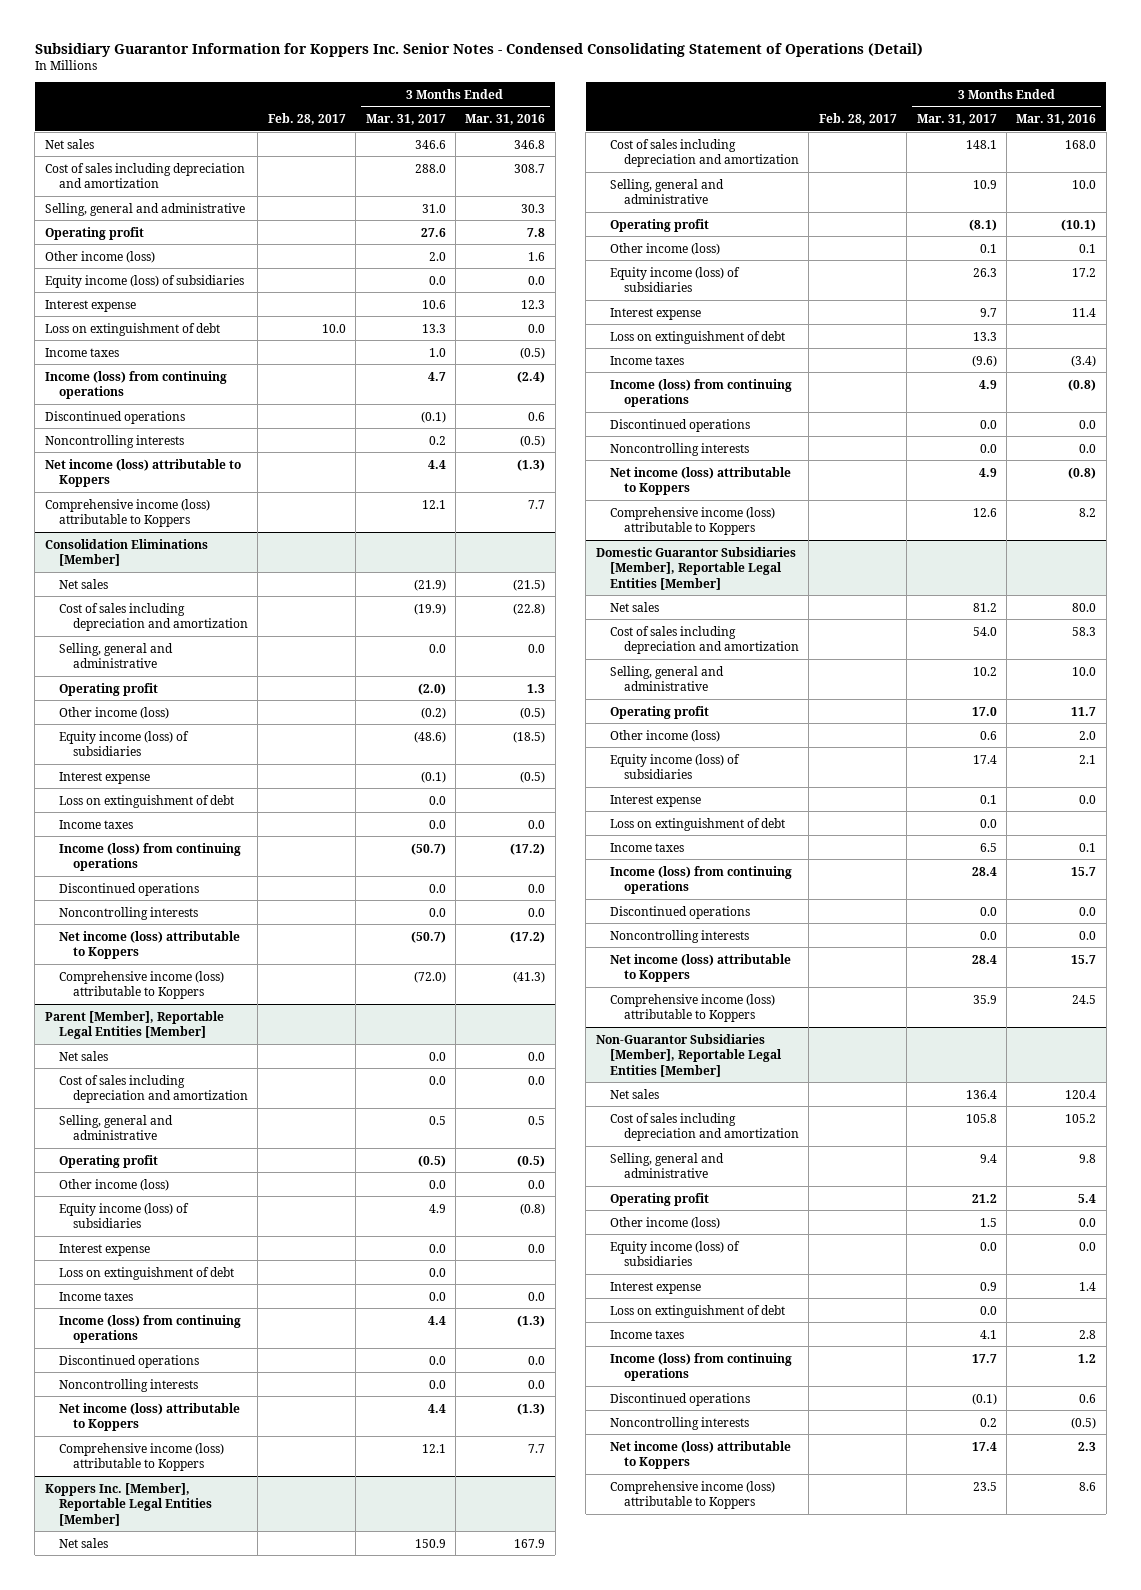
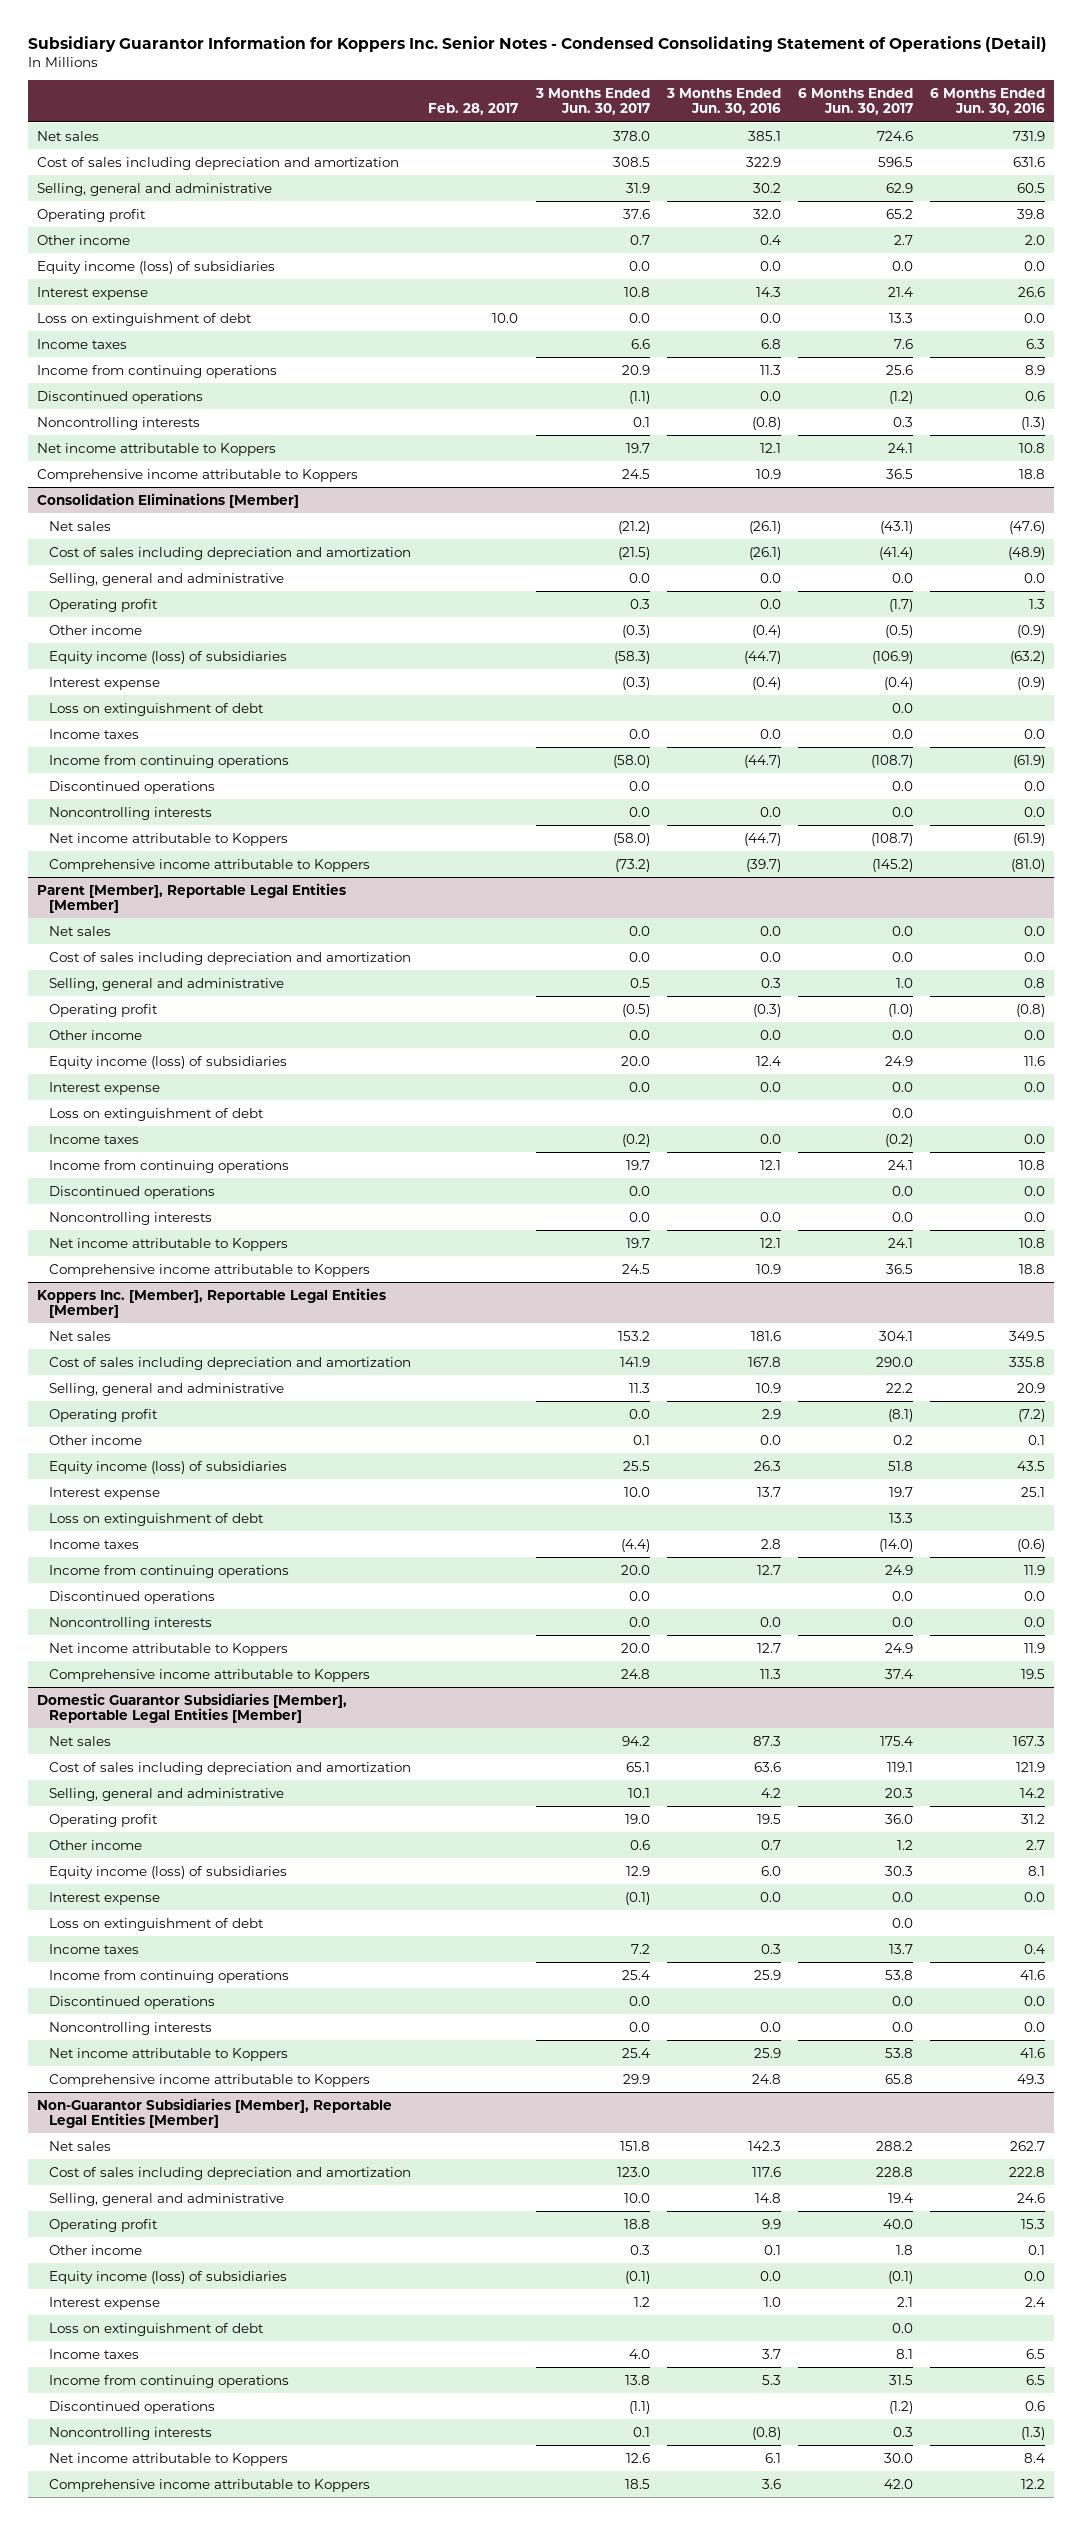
- | Feb. 28, 2017 | 3 Months Ended Mar. 31, 2017 | 3 Months Ended Mar. 31, 2016
+ | Feb. 28, 2017 | 3 Months Ended Jun. 30, 2017 | 3 Months Ended Jun. 30, 2016 | 6 Months Ended Jun. 30, 2017 | 6 Months Ended Jun. 30, 2016
- Other income (loss) | | 2.0 | 1.6
+ Other income | | 0.7 | 0.4 | 2.7 | 2.0
- Income (loss) from continuing operations | | 4.7 | (2.4)
+ Income from continuing operations | | 20.9 | 11.3 | 25.6 | 8.9
- Net income (loss) attributable to Koppers | | 4.4 | (1.3)
- Comprehensive income (loss) attributable to Koppers | | 12.1 | 7.7
+ Net income attributable to Koppers | | 19.7 | 12.1 | 24.1 | 10.8
+ Comprehensive income attributable to Koppers | | 24.5 | 10.9 | 36.5 | 18.8
@ Consolidation Eliminations [Member]
- Other income (loss) | | (0.2) | (0.5)
+ Other income | | (0.3) | (0.4) | (0.5) | (0.9)
- Income (loss) from continuing operations | | (50.7) | (17.2)
+ Income from continuing operations | | (58.0) | (44.7) | (108.7) | (61.9)
- Net income (loss) attributable to Koppers | | (50.7) | (17.2)
- Comprehensive income (loss) attributable to Koppers | | (72.0) | (41.3)
+ Net income attributable to Koppers | | (58.0) | (44.7) | (108.7) | (61.9)
+ Comprehensive income attributable to Koppers | | (73.2) | (39.7) | (145.2) | (81.0)
@ Parent [Member], Reportable Legal Entities [Member]
- Other income (loss) | | 0.0 | 0.0
+ Other income | | 0.0 | 0.0 | 0.0 | 0.0
- Income (loss) from continuing operations | | 4.4 | (1.3)
+ Income from continuing operations | | 19.7 | 12.1 | 24.1 | 10.8
- Net income (loss) attributable to Koppers | | 4.4 | (1.3)
- Comprehensive income (loss) attributable to Koppers | | 12.1 | 7.7
+ Net income attributable to Koppers | | 19.7 | 12.1 | 24.1 | 10.8
+ Comprehensive income attributable to Koppers | | 24.5 | 10.9 | 36.5 | 18.8
@ Koppers Inc. [Member], Reportable Legal Entities [Member]
- Other income (loss) | | 0.1 | 0.1
+ Other income | | 0.1 | 0.0 | 0.2 | 0.1
- Income (loss) from continuing operations | | 4.9 | (0.8)
+ Income from continuing operations | | 20.0 | 12.7 | 24.9 | 11.9
- Net income (loss) attributable to Koppers | | 4.9 | (0.8)
- Comprehensive income (loss) attributable to Koppers | | 12.6 | 8.2
+ Net income attributable to Koppers | | 20.0 | 12.7 | 24.9 | 11.9
+ Comprehensive income attributable to Koppers | | 24.8 | 11.3 | 37.4 | 19.5
@ Domestic Guarantor Subsidiaries [Member], Reportable Legal Entities [Member]
- Other income (loss) | | 0.6 | 2.0
+ Other income | | 0.6 | 0.7 | 1.2 | 2.7
- Income (loss) from continuing operations | | 28.4 | 15.7
+ Income from continuing operations | | 25.4 | 25.9 | 53.8 | 41.6
- Net income (loss) attributable to Koppers | | 28.4 | 15.7
- Comprehensive income (loss) attributable to Koppers | | 35.9 | 24.5
+ Net income attributable to Koppers | | 25.4 | 25.9 | 53.8 | 41.6
+ Comprehensive income attributable to Koppers | | 29.9 | 24.8 | 65.8 | 49.3
@ Non-Guarantor Subsidiaries [Member], Reportable Legal Entities [Member]
- Other income (loss) | | 1.5 | 0.0
+ Other income | | 0.3 | 0.1 | 1.8 | 0.1
- Income (loss) from continuing operations | | 17.7 | 1.2
+ Income from continuing operations | | 13.8 | 5.3 | 31.5 | 6.5
- Net income (loss) attributable to Koppers | | 17.4 | 2.3
- Comprehensive income (loss) attributable to Koppers | | 23.5 | 8.6
+ Net income attributable to Koppers | | 12.6 | 6.1 | 30.0 | 8.4
+ Comprehensive income attributable to Koppers | | 18.5 | 3.6 | 42.0 | 12.2

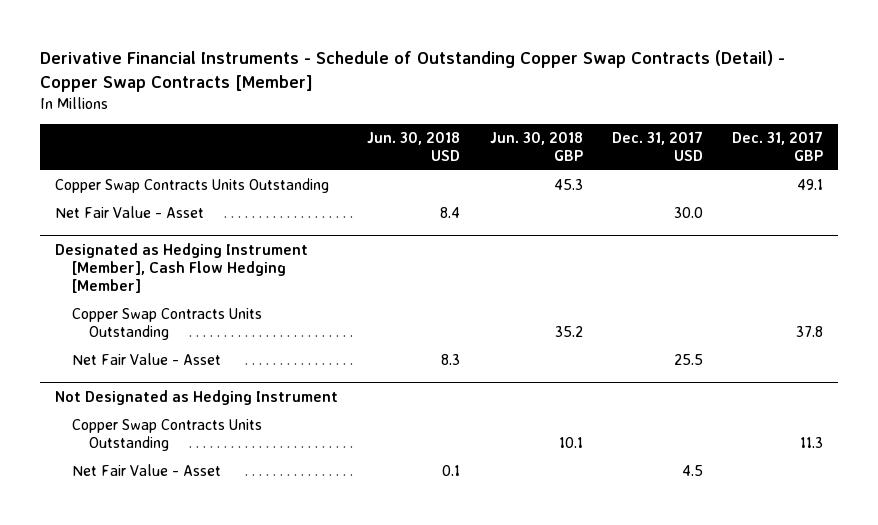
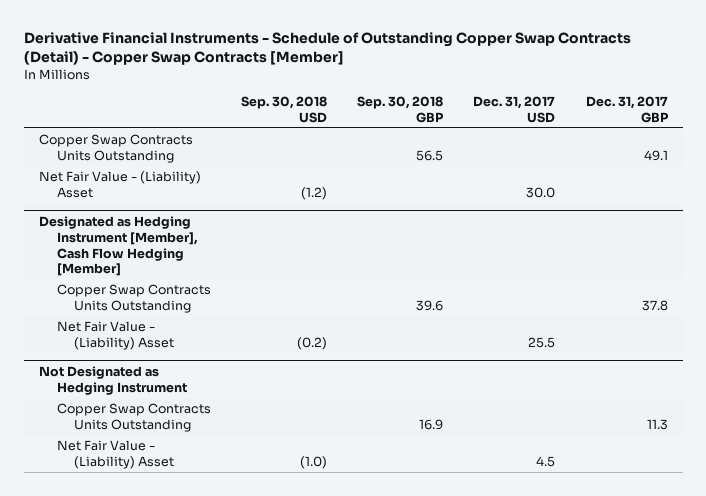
- | Jun. 30, 2018 USD | Jun. 30, 2018 GBP | Dec. 31, 2017 USD | Dec. 31, 2017 GBP
+ | Sep. 30, 2018 USD | Sep. 30, 2018 GBP | Dec. 31, 2017 USD | Dec. 31, 2017 GBP
- Net Fair Value - Asset | 8.4 | | 30.0 |
+ Net Fair Value - (Liability) Asset | (1.2) | | 30.0 |
@ Designated as Hedging Instrument [Member], Cash Flow Hedging [Member]
- Net Fair Value - Asset | 8.3 | | 25.5 |
+ Net Fair Value - (Liability) Asset | (0.2) | | 25.5 |
@ Not Designated as Hedging Instrument
- Net Fair Value - Asset | 0.1 | | 4.5 |
+ Net Fair Value - (Liability) Asset | (1.0) | | 4.5 |

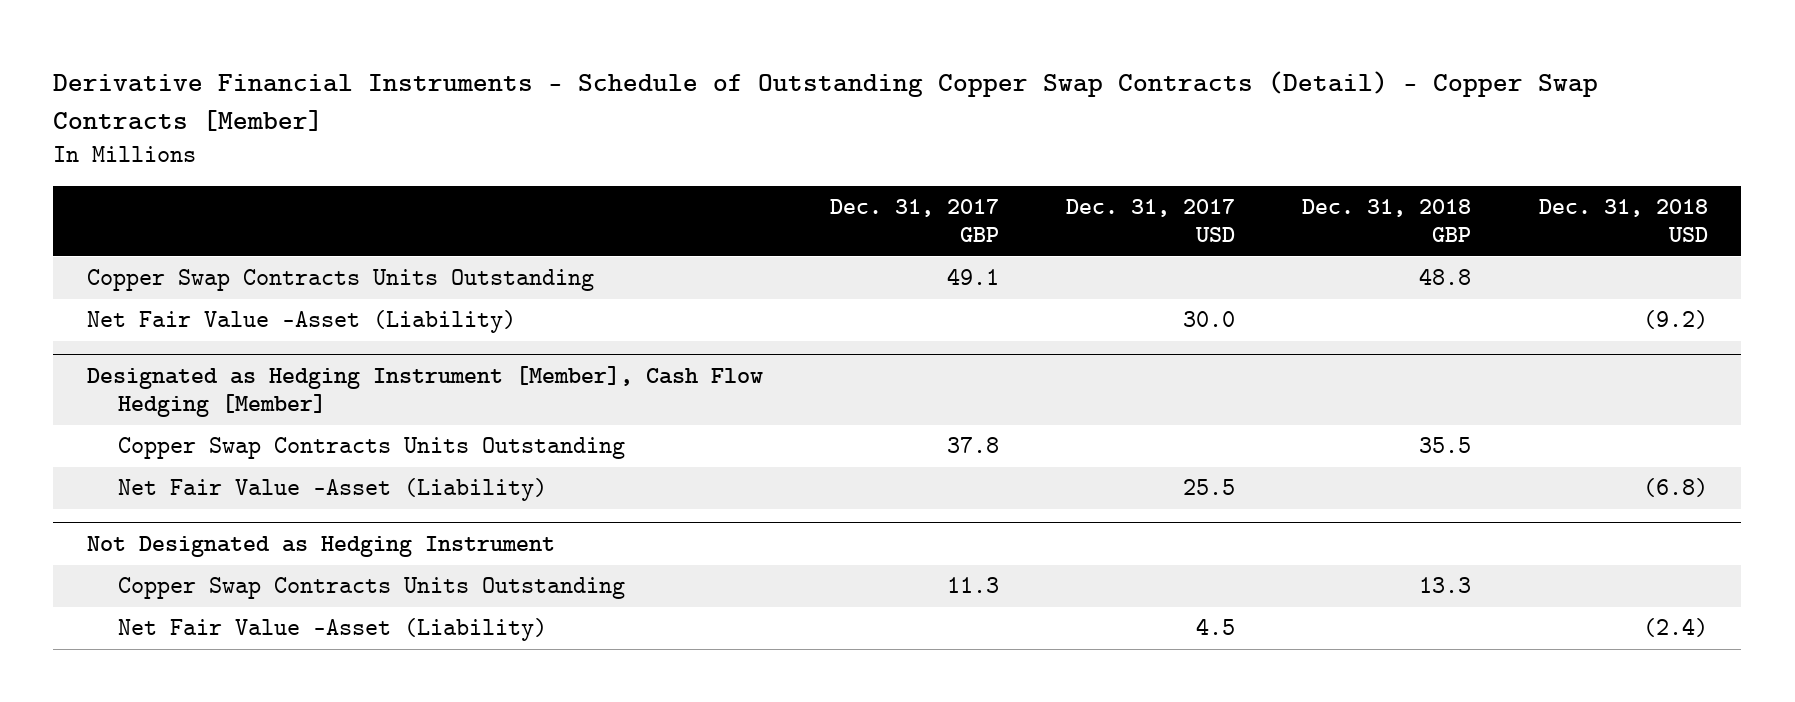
- | Sep. 30, 2018 USD | Sep. 30, 2018 GBP | Dec. 31, 2017 USD | Dec. 31, 2017 GBP
+ | Dec. 31, 2017 GBP | Dec. 31, 2017 USD | Dec. 31, 2018 GBP | Dec. 31, 2018 USD
- Net Fair Value - (Liability) Asset | (1.2) | | 30.0 |
+ Net Fair Value -Asset (Liability) | | 30.0 | | (9.2)
@ Designated as Hedging Instrument [Member], Cash Flow Hedging [Member]
- Net Fair Value - (Liability) Asset | (0.2) | | 25.5 |
+ Net Fair Value -Asset (Liability) | | 25.5 | | (6.8)
@ Not Designated as Hedging Instrument
- Net Fair Value - (Liability) Asset | (1.0) | | 4.5 |
+ Net Fair Value -Asset (Liability) | | 4.5 | | (2.4)

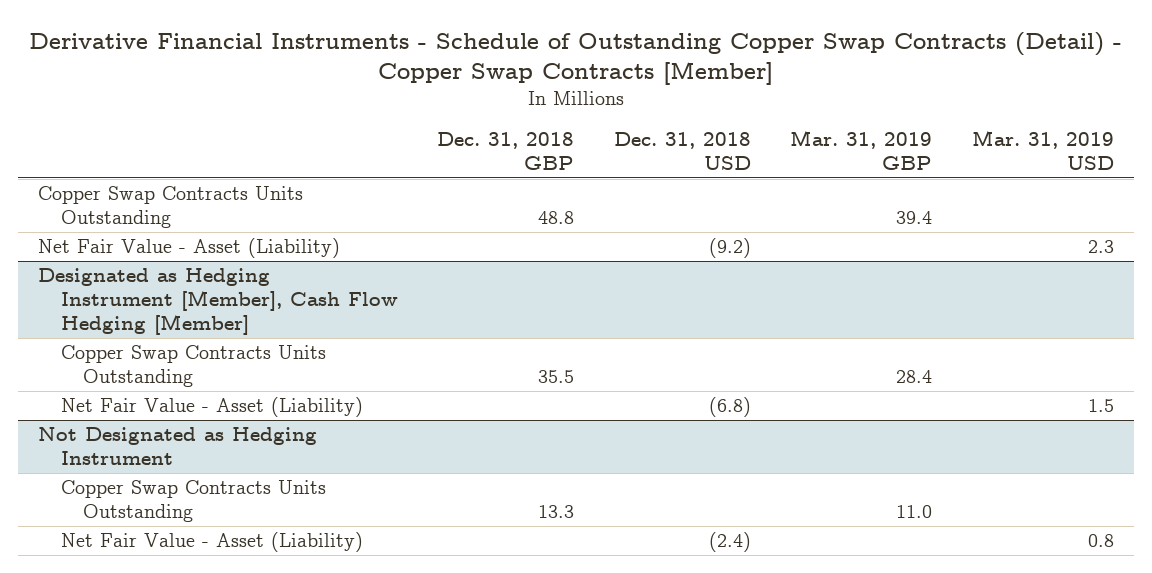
- | Dec. 31, 2017 GBP | Dec. 31, 2017 USD | Dec. 31, 2018 GBP | Dec. 31, 2018 USD
+ | Dec. 31, 2018 GBP | Dec. 31, 2018 USD | Mar. 31, 2019 GBP | Mar. 31, 2019 USD
- Net Fair Value -Asset (Liability) | | 30.0 | | (9.2)
+ Net Fair Value - Asset (Liability) | | (9.2) | | 2.3
@ Designated as Hedging Instrument [Member], Cash Flow Hedging [Member]
- Net Fair Value -Asset (Liability) | | 25.5 | | (6.8)
+ Net Fair Value - Asset (Liability) | | (6.8) | | 1.5
@ Not Designated as Hedging Instrument
- Net Fair Value -Asset (Liability) | | 4.5 | | (2.4)
+ Net Fair Value - Asset (Liability) | | (2.4) | | 0.8

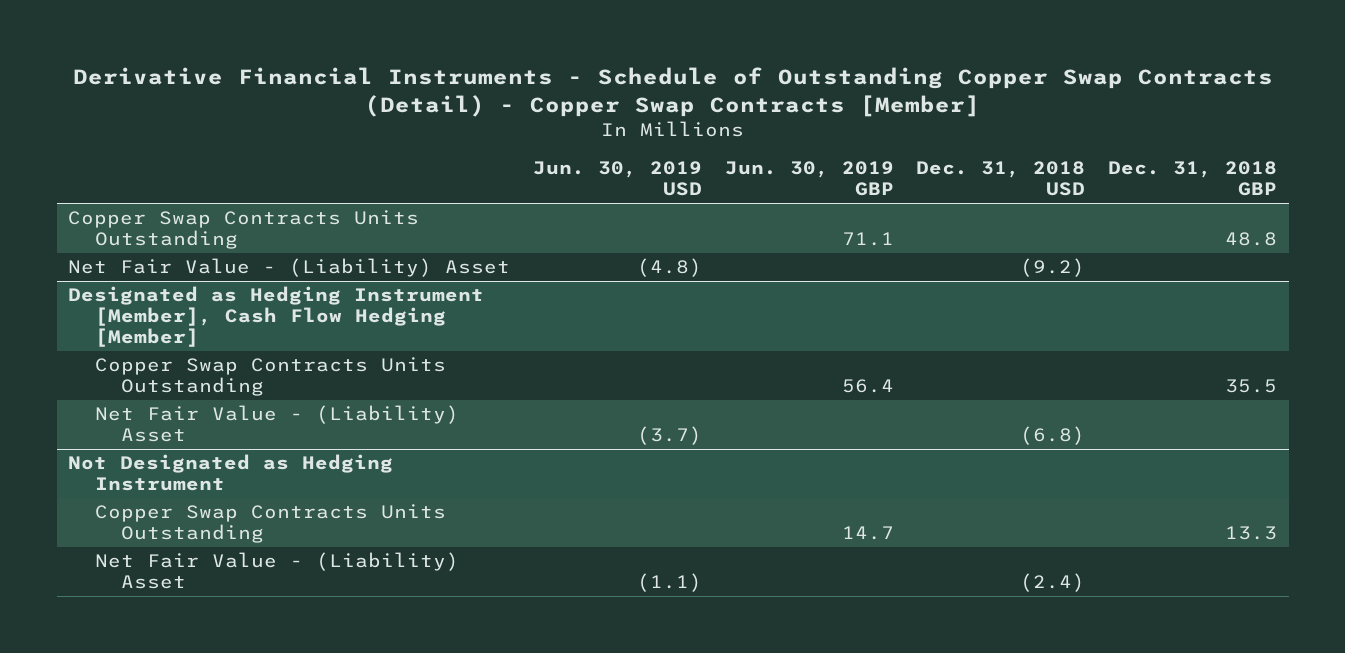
- | Dec. 31, 2018 GBP | Dec. 31, 2018 USD | Mar. 31, 2019 GBP | Mar. 31, 2019 USD
+ | Jun. 30, 2019 USD | Jun. 30, 2019 GBP | Dec. 31, 2018 USD | Dec. 31, 2018 GBP
- Net Fair Value - Asset (Liability) | | (9.2) | | 2.3
+ Net Fair Value - (Liability) Asset | (4.8) | | (9.2) |
@ Designated as Hedging Instrument [Member], Cash Flow Hedging [Member]
- Net Fair Value - Asset (Liability) | | (6.8) | | 1.5
+ Net Fair Value - (Liability) Asset | (3.7) | | (6.8) |
@ Not Designated as Hedging Instrument
- Net Fair Value - Asset (Liability) | | (2.4) | | 0.8
+ Net Fair Value - (Liability) Asset | (1.1) | | (2.4) |

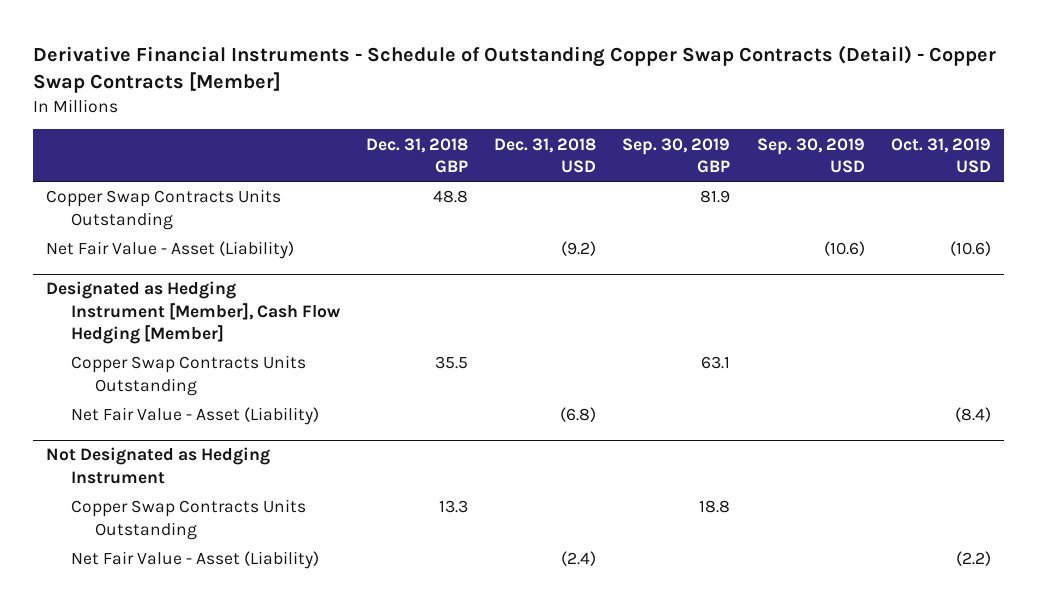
- | Jun. 30, 2019 USD | Jun. 30, 2019 GBP | Dec. 31, 2018 USD | Dec. 31, 2018 GBP
+ | Dec. 31, 2018 GBP | Dec. 31, 2018 USD | Sep. 30, 2019 GBP | Sep. 30, 2019 USD | Oct. 31, 2019 USD
- Net Fair Value - (Liability) Asset | (4.8) | | (9.2) |
+ Net Fair Value - Asset (Liability) | | (9.2) | | (10.6) | (10.6)
@ Designated as Hedging Instrument [Member], Cash Flow Hedging [Member]
- Net Fair Value - (Liability) Asset | (3.7) | | (6.8) |
+ Net Fair Value - Asset (Liability) | | (6.8) | | | (8.4)
@ Not Designated as Hedging Instrument
- Net Fair Value - (Liability) Asset | (1.1) | | (2.4) |
+ Net Fair Value - Asset (Liability) | | (2.4) | | | (2.2)

